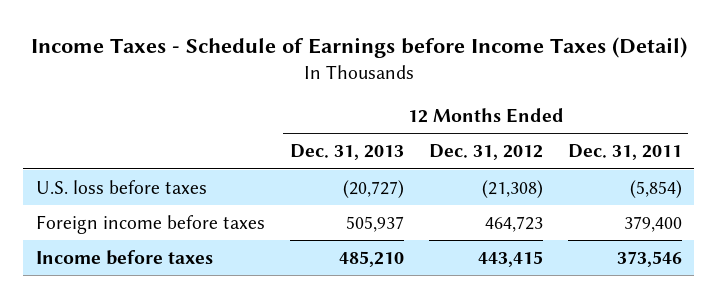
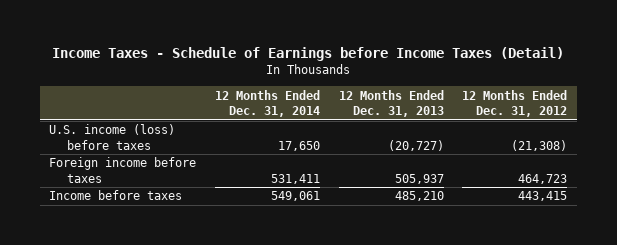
- | 12 Months Ended Dec. 31, 2013 | 12 Months Ended Dec. 31, 2012 | 12 Months Ended Dec. 31, 2011
+ | 12 Months Ended Dec. 31, 2014 | 12 Months Ended Dec. 31, 2013 | 12 Months Ended Dec. 31, 2012
- U.S. loss before taxes | (20,727) | (21,308) | (5,854)
+ U.S. income (loss) before taxes | 17,650 | (20,727) | (21,308)

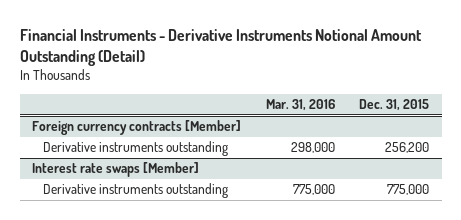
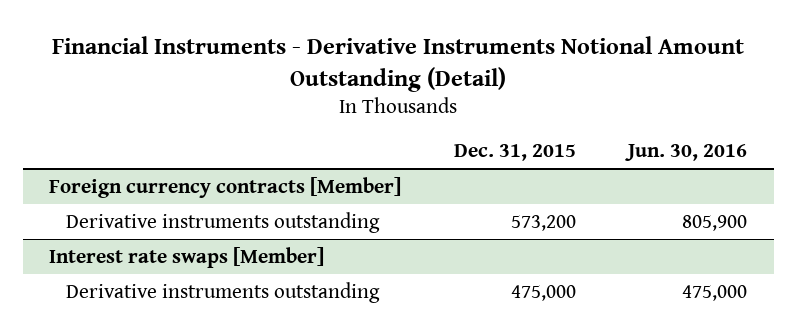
- | Mar. 31, 2016 | Dec. 31, 2015
+ | Dec. 31, 2015 | Jun. 30, 2016
@ Foreign currency contracts [Member]
- Derivative instruments outstanding | 298,000 | 256,200
+ Derivative instruments outstanding | 573,200 | 805,900
@ Interest rate swaps [Member]
- Derivative instruments outstanding | 775,000 | 775,000
+ Derivative instruments outstanding | 475,000 | 475,000

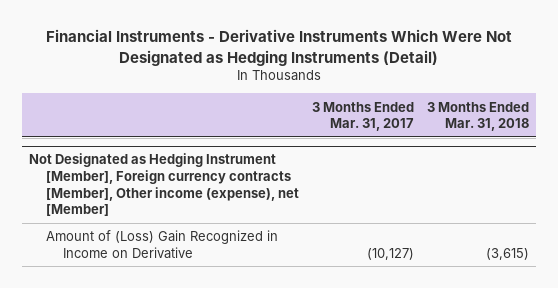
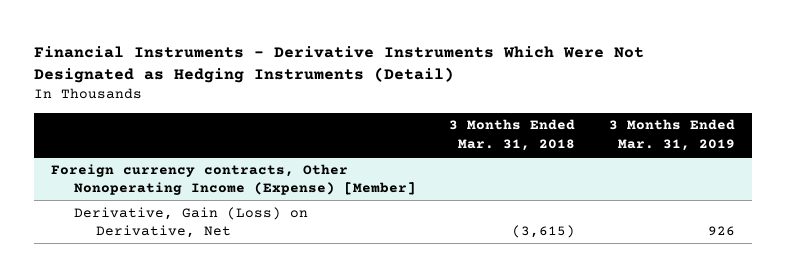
- | 3 Months Ended Mar. 31, 2017 | 3 Months Ended Mar. 31, 2018
+ | 3 Months Ended Mar. 31, 2018 | 3 Months Ended Mar. 31, 2019
- Not Designated as Hedging Instrument [Member], Foreign currency contracts [Member], Other income (expense), net [Member]
- Amount of (Loss) Gain Recognized in Income on Derivative | (10,127) | (3,615)
+ Foreign currency contracts, Other Nonoperating Income (Expense) [Member]
+ Derivative, Gain (Loss) on Derivative, Net | (3,615) | 926

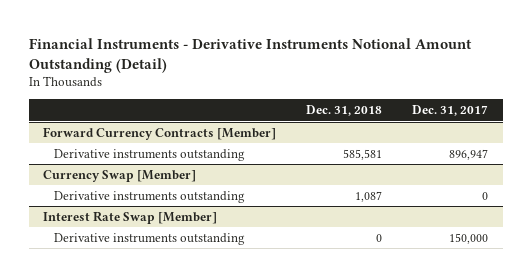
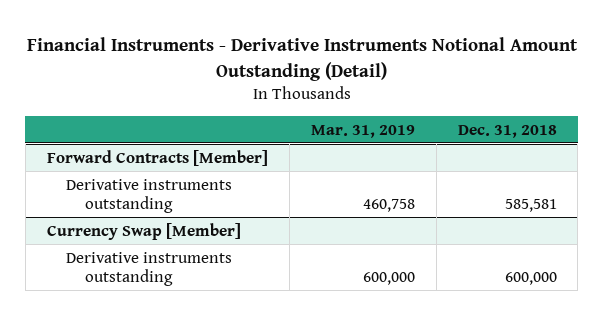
- | Dec. 31, 2018 | Dec. 31, 2017
+ | Mar. 31, 2019 | Dec. 31, 2018
- Forward Currency Contracts [Member]
+ Forward Contracts [Member]
@ Currency Swap [Member]
- Derivative instruments outstanding | 1,087 | 0
- Interest Rate Swap [Member]
- Derivative instruments outstanding | 0 | 150,000
@ Currency Swap [Member]
+ Derivative instruments outstanding | 600,000 | 600,000

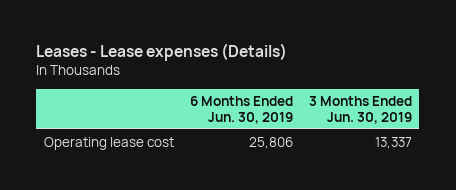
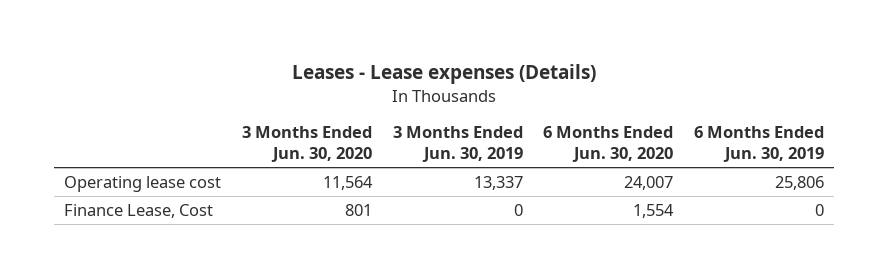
- | 6 Months Ended Jun. 30, 2019 | 3 Months Ended Jun. 30, 2019
+ | 3 Months Ended Jun. 30, 2020 | 3 Months Ended Jun. 30, 2019 | 6 Months Ended Jun. 30, 2020 | 6 Months Ended Jun. 30, 2019
+ Finance Lease, Cost | 801 | 0 | 1,554 | 0

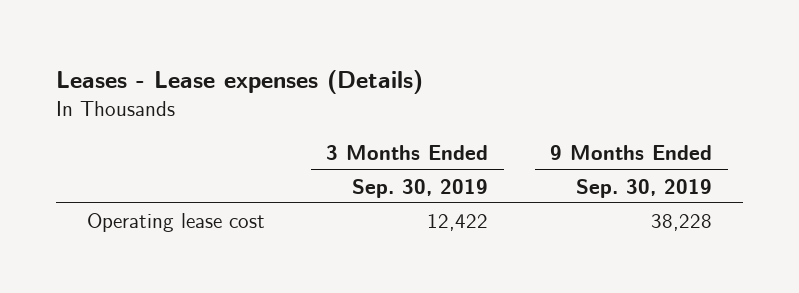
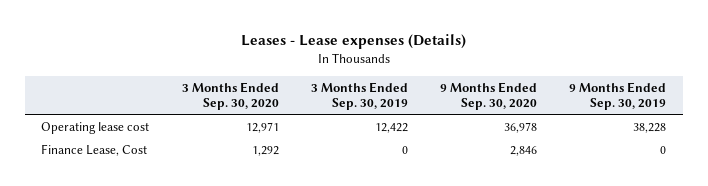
- | 3 Months Ended Sep. 30, 2019 | 9 Months Ended Sep. 30, 2019
+ | 3 Months Ended Sep. 30, 2020 | 3 Months Ended Sep. 30, 2019 | 9 Months Ended Sep. 30, 2020 | 9 Months Ended Sep. 30, 2019
+ Finance Lease, Cost | 1,292 | 0 | 2,846 | 0

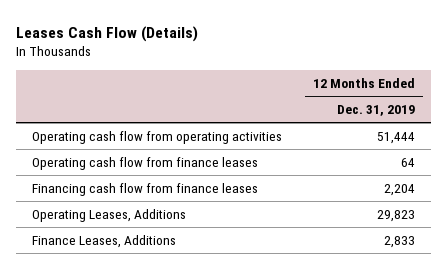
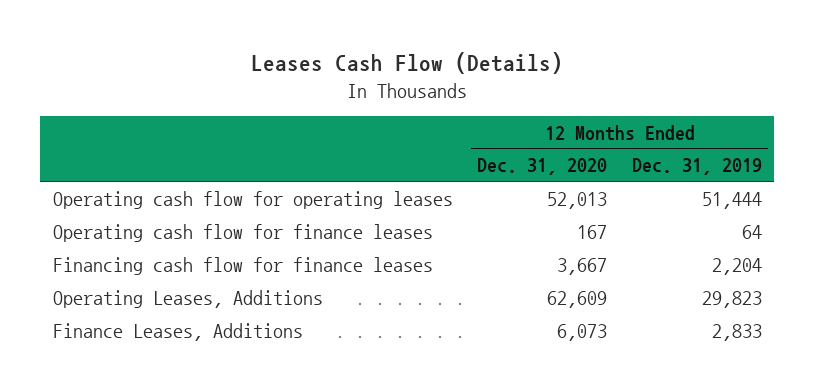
- | 12 Months Ended Dec. 31, 2019
+ | 12 Months Ended Dec. 31, 2020 | 12 Months Ended Dec. 31, 2019
- Operating cash flow from operating activities | 51,444
- Operating cash flow from finance leases | 64
- Financing cash flow from finance leases | 2,204
+ Operating cash flow for operating leases | 52,013 | 51,444
+ Operating cash flow for finance leases | 167 | 64
+ Financing cash flow for finance leases | 3,667 | 2,204

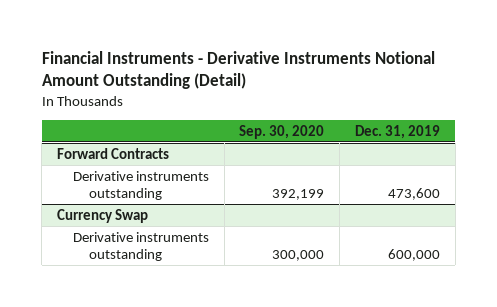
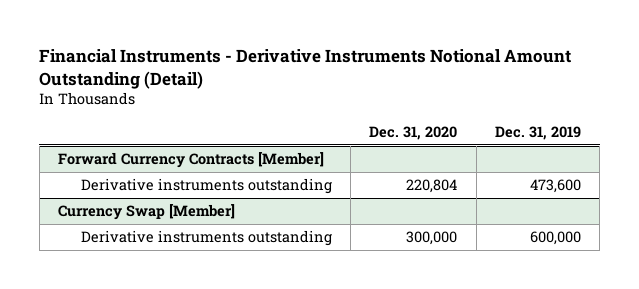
- | Sep. 30, 2020 | Dec. 31, 2019
+ | Dec. 31, 2020 | Dec. 31, 2019
- Forward Contracts
+ Forward Currency Contracts [Member]
- Currency Swap
+ Currency Swap [Member]

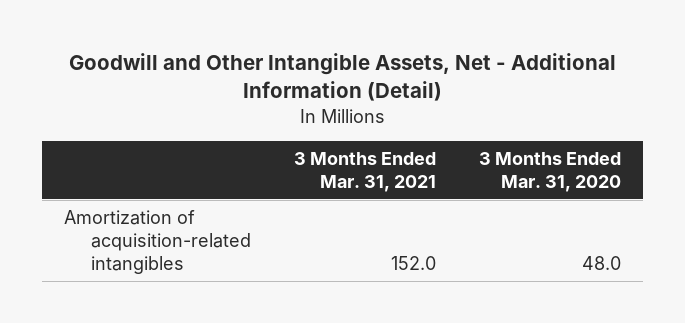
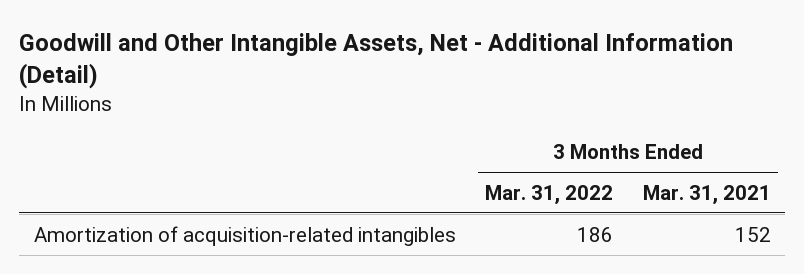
- | 3 Months Ended Mar. 31, 2021 | 3 Months Ended Mar. 31, 2020
+ | 3 Months Ended Mar. 31, 2022 | 3 Months Ended Mar. 31, 2021
- Amortization of acquisition-related intangibles | 152.0 | 48.0
+ Amortization of acquisition-related intangibles | 186 | 152

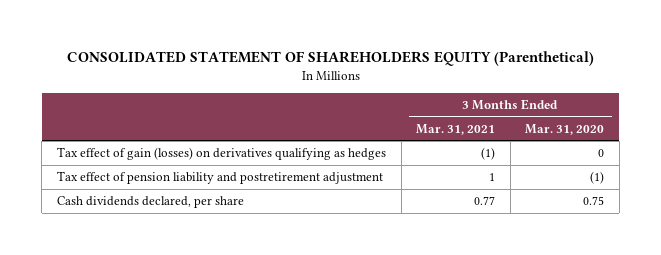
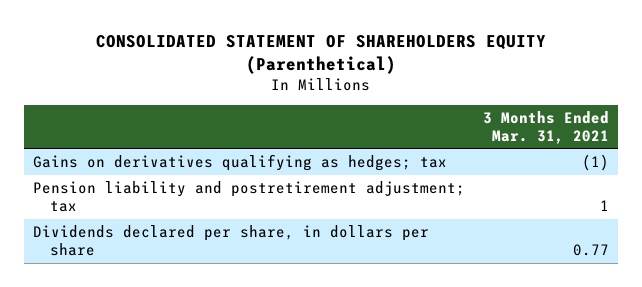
- | 3 Months Ended Mar. 31, 2021 | 3 Months Ended Mar. 31, 2020
+ | 3 Months Ended Mar. 31, 2021
- Tax effect of gain (losses) on derivatives qualifying as hedges | (1) | 0
- Tax effect of pension liability and postretirement adjustment | 1 | (1)
- Cash dividends declared, per share | 0.77 | 0.75
+ Gains on derivatives qualifying as hedges; tax | (1)
+ Pension liability and postretirement adjustment; tax | 1
+ Dividends declared per share, in dollars per share | 0.77

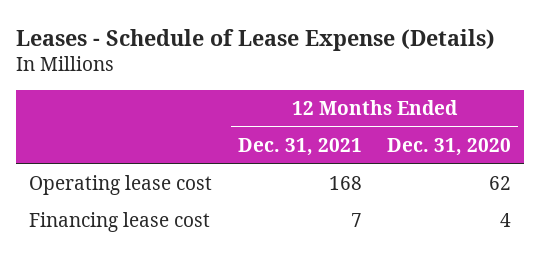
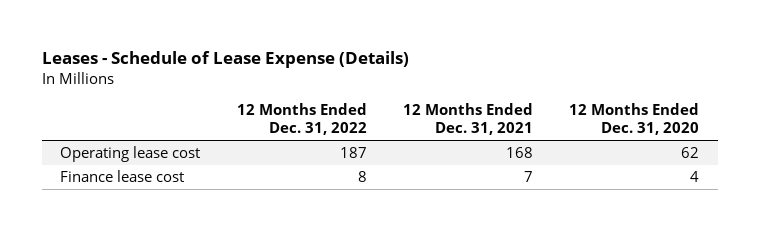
- | 12 Months Ended Dec. 31, 2021 | 12 Months Ended Dec. 31, 2020
+ | 12 Months Ended Dec. 31, 2022 | 12 Months Ended Dec. 31, 2021 | 12 Months Ended Dec. 31, 2020
- Financing lease cost | 7 | 4
+ Finance lease cost | 8 | 7 | 4

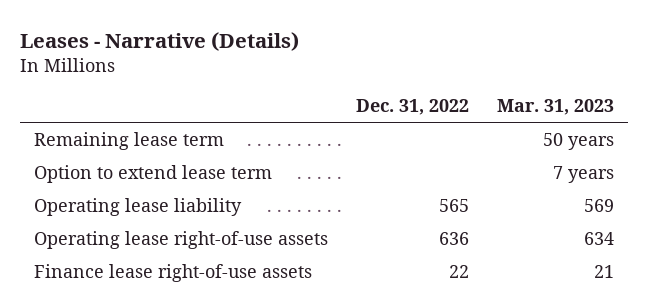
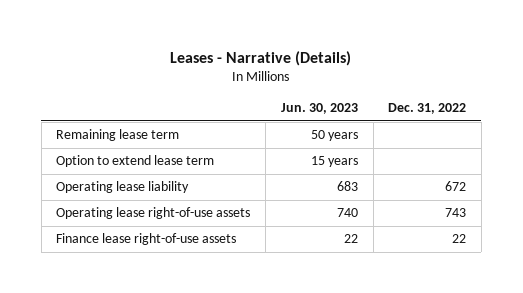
- | Dec. 31, 2022 | Mar. 31, 2023
+ | Jun. 30, 2023 | Dec. 31, 2022
- Operating lease liability | 565 | 569
- Operating lease right-of-use assets | 636 | 634
+ Operating lease liability | 683 | 672
+ Operating lease right-of-use assets | 740 | 743

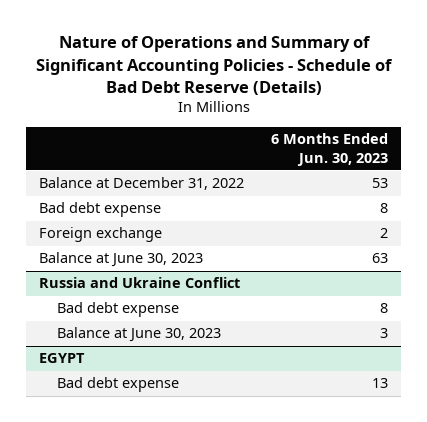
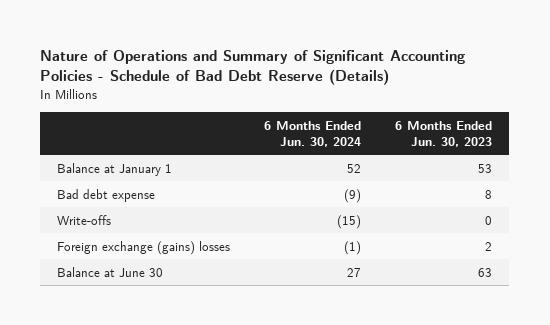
- | 6 Months Ended Jun. 30, 2023
+ | 6 Months Ended Jun. 30, 2024 | 6 Months Ended Jun. 30, 2023
- Balance at December 31, 2022 | 53
- Bad debt expense | 8
- Foreign exchange | 2
- Balance at June 30, 2023 | 63
- Russia and Ukraine Conflict
+ Balance at January 1 | 52 | 53
- Balance at June 30, 2023 | 3
- EGYPT
- Bad debt expense | 13
+ Write-offs | (15) | 0
+ Foreign exchange (gains) losses | (1) | 2
+ Balance at June 30 | 27 | 63

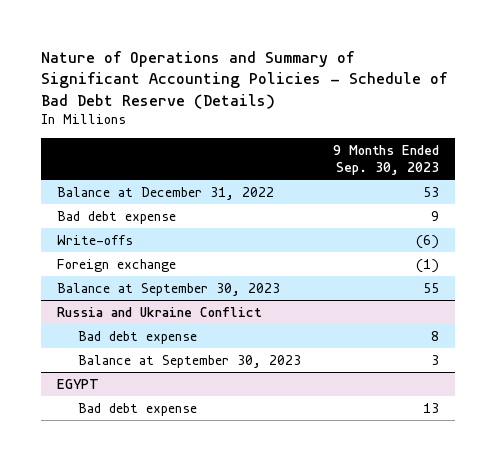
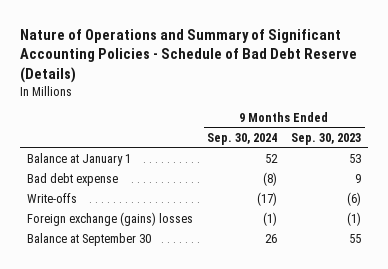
- | 9 Months Ended Sep. 30, 2023
+ | 9 Months Ended Sep. 30, 2024 | 9 Months Ended Sep. 30, 2023
- Balance at December 31, 2022 | 53
+ Balance at January 1 | 52 | 53
- Foreign exchange | (1)
- Balance at September 30, 2023 | 55
- Russia and Ukraine Conflict
- Bad debt expense | 8
- Balance at September 30, 2023 | 3
- EGYPT
- Bad debt expense | 13
+ Foreign exchange (gains) losses | (1) | (1)
+ Balance at September 30 | 26 | 55

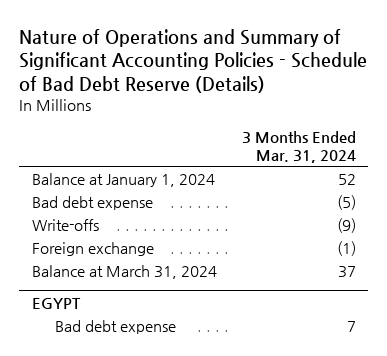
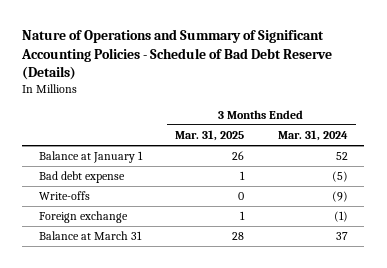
- | 3 Months Ended Mar. 31, 2024
+ | 3 Months Ended Mar. 31, 2025 | 3 Months Ended Mar. 31, 2024
- Balance at January 1, 2024 | 52
+ Balance at January 1 | 26 | 52
- Balance at March 31, 2024 | 37
- EGYPT
- Bad debt expense | 7
+ Balance at March 31 | 28 | 37

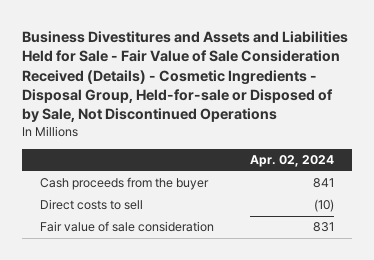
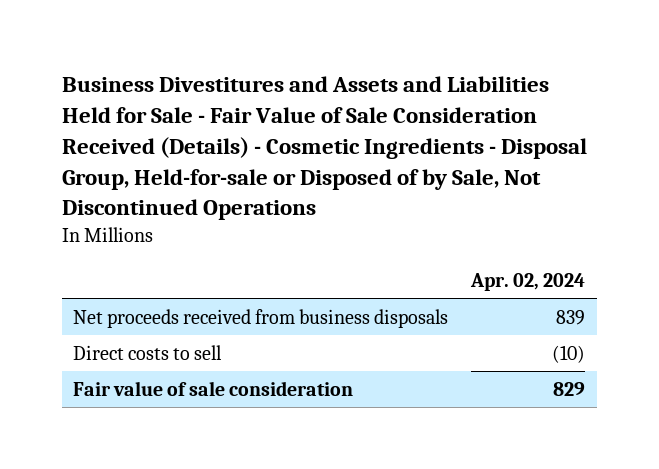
- Cash proceeds from the buyer | 841
+ Net proceeds received from business disposals | 839
- Fair value of sale consideration | 831
+ Fair value of sale consideration | 829

